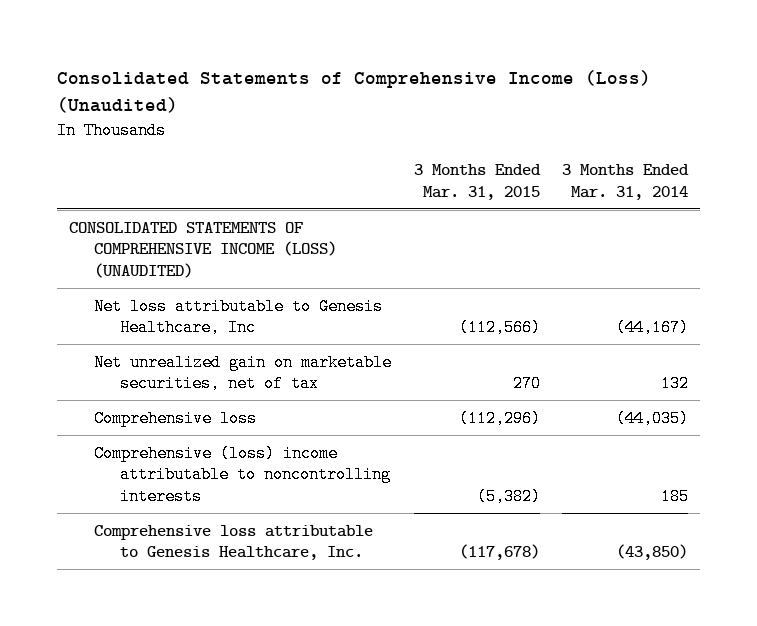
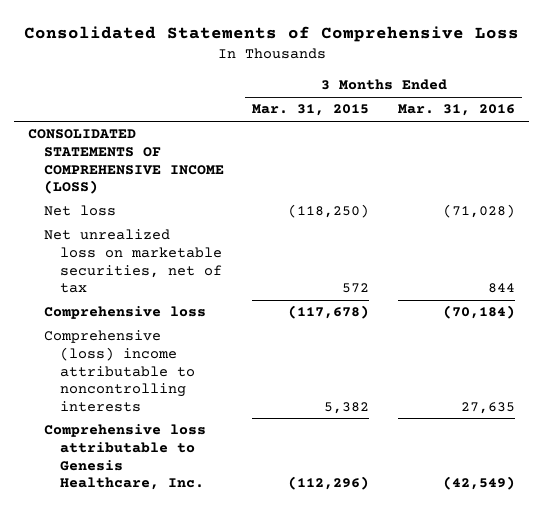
- Consolidated Statements of Comprehensive Income (Loss) (Unaudited)
+ Consolidated Statements of Comprehensive Loss
- | 3 Months Ended Mar. 31, 2015 | 3 Months Ended Mar. 31, 2014
+ | 3 Months Ended Mar. 31, 2015 | 3 Months Ended Mar. 31, 2016
- CONSOLIDATED STATEMENTS OF COMPREHENSIVE INCOME (LOSS) (UNAUDITED)
- Net loss attributable to Genesis Healthcare, Inc | (112,566) | (44,167)
- Net unrealized gain on marketable securities, net of tax | 270 | 132
- Comprehensive loss | (112,296) | (44,035)
- Comprehensive (loss) income attributable to noncontrolling interests | (5,382) | 185
- Comprehensive loss attributable to Genesis Healthcare, Inc. | (117,678) | (43,850)
+ CONSOLIDATED STATEMENTS OF COMPREHENSIVE INCOME (LOSS)
+ Net loss | (118,250) | (71,028)
+ Net unrealized loss on marketable securities, net of tax | 572 | 844
+ Comprehensive loss | (117,678) | (70,184)
+ Comprehensive (loss) income attributable to noncontrolling interests | 5,382 | 27,635
+ Comprehensive loss attributable to Genesis Healthcare, Inc. | (112,296) | (42,549)

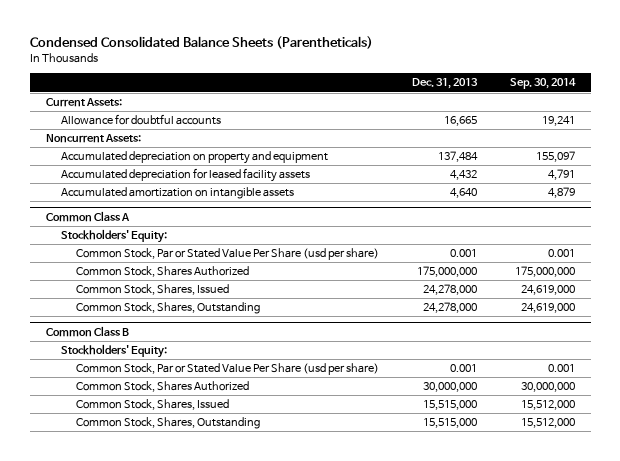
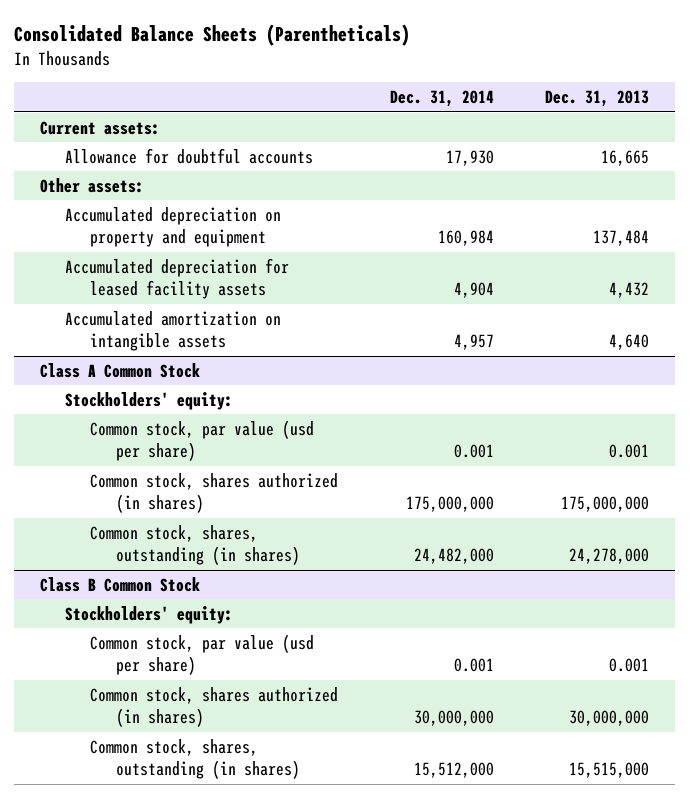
- Condensed Consolidated Balance Sheets (Parentheticals)
+ Consolidated Balance Sheets (Parentheticals)
- | Dec. 31, 2013 | Sep. 30, 2014
+ | Dec. 31, 2014 | Dec. 31, 2013
- Current Assets:
+ Current assets:
- Noncurrent Assets:
+ Other assets:
- Common Class A
- Stockholders' Equity:
- Common Stock, Par or Stated Value Per Share (usd per share) | 0.001 | 0.001
- Common Stock, Shares Authorized | 175,000,000 | 175,000,000
- Common Stock, Shares, Issued | 24,278,000 | 24,619,000
- Common Stock, Shares, Outstanding | 24,278,000 | 24,619,000
- Common Class B
- Stockholders' Equity:
- Common Stock, Par or Stated Value Per Share (usd per share) | 0.001 | 0.001
- Common Stock, Shares Authorized | 30,000,000 | 30,000,000
- Common Stock, Shares, Issued | 15,515,000 | 15,512,000
- Common Stock, Shares, Outstanding | 15,515,000 | 15,512,000
+ Class A Common Stock
+ Stockholders' equity:
+ Common stock, par value (usd per share) | 0.001 | 0.001
+ Common stock, shares authorized (in shares) | 175,000,000 | 175,000,000
+ Common stock, shares, outstanding (in shares) | 24,482,000 | 24,278,000
+ Class B Common Stock
+ Stockholders' equity:
+ Common stock, par value (usd per share) | 0.001 | 0.001
+ Common stock, shares authorized (in shares) | 30,000,000 | 30,000,000
+ Common stock, shares, outstanding (in shares) | 15,512,000 | 15,515,000

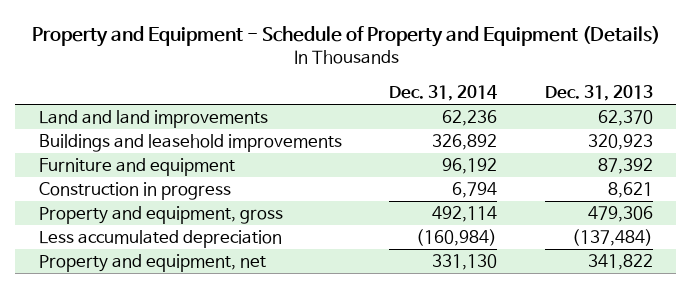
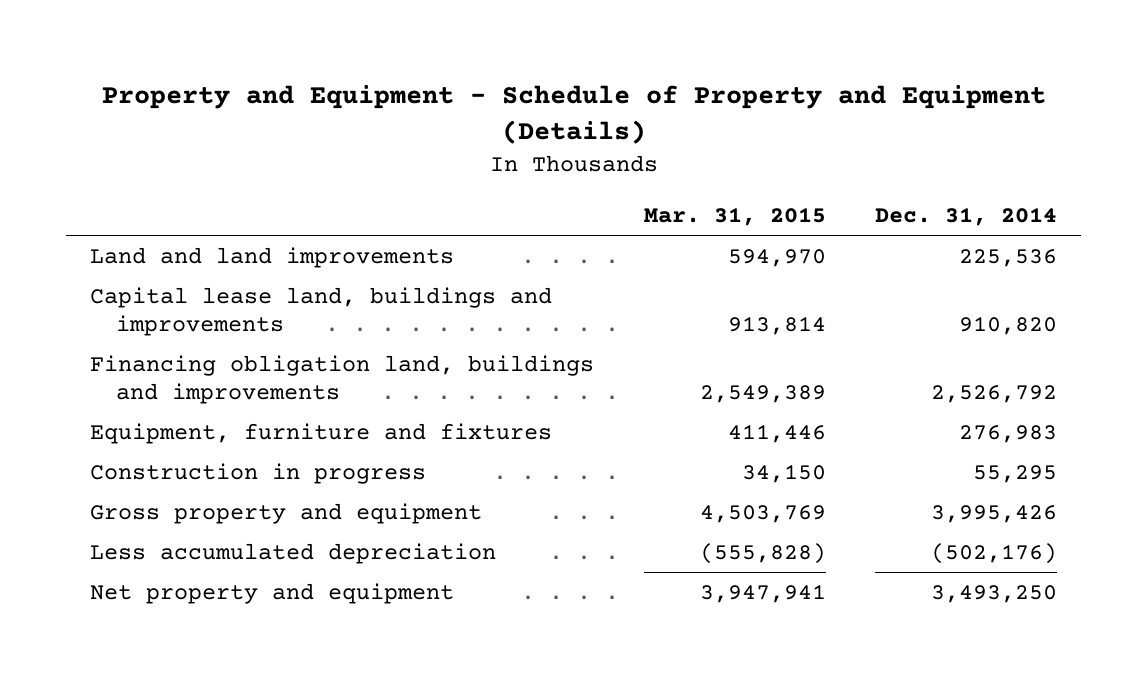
- | Dec. 31, 2014 | Dec. 31, 2013
+ | Mar. 31, 2015 | Dec. 31, 2014
- Land and land improvements | 62,236 | 62,370
- Buildings and leasehold improvements | 326,892 | 320,923
- Furniture and equipment | 96,192 | 87,392
- Construction in progress | 6,794 | 8,621
- Property and equipment, gross | 492,114 | 479,306
- Less accumulated depreciation | (160,984) | (137,484)
- Property and equipment, net | 331,130 | 341,822
+ Land and land improvements | 594,970 | 225,536
+ Capital lease land, buildings and improvements | 913,814 | 910,820
+ Financing obligation land, buildings and improvements | 2,549,389 | 2,526,792
+ Equipment, furniture and fixtures | 411,446 | 276,983
+ Construction in progress | 34,150 | 55,295
+ Gross property and equipment | 4,503,769 | 3,995,426
+ Less accumulated depreciation | (555,828) | (502,176)
+ Net property and equipment | 3,947,941 | 3,493,250

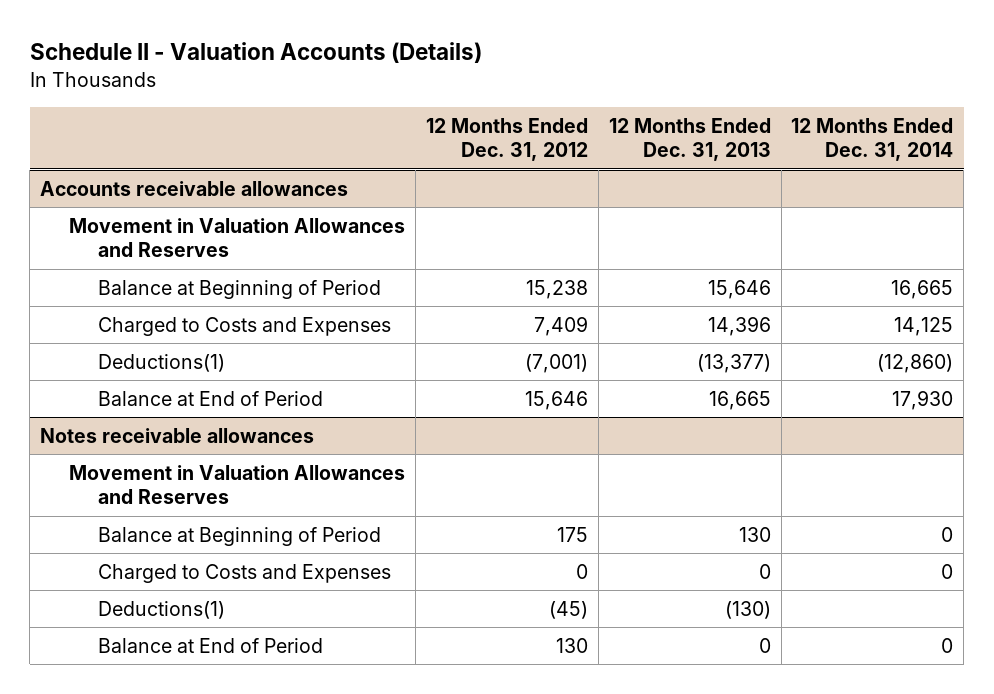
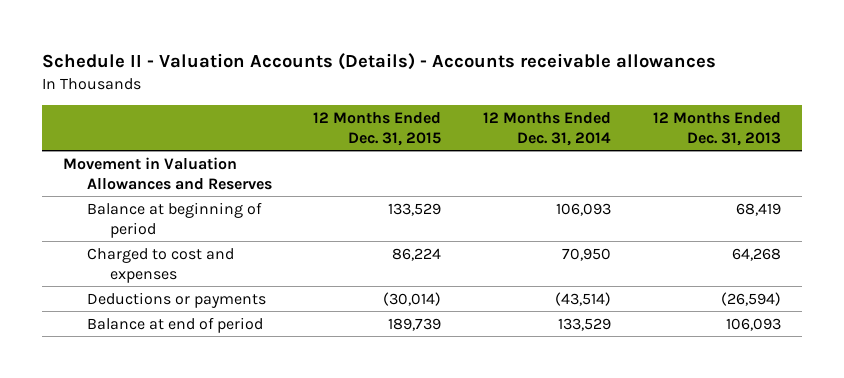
- Schedule II - Valuation Accounts (Details)
+ Schedule II - Valuation Accounts (Details) - Accounts receivable allowances
- | 12 Months Ended Dec. 31, 2012 | 12 Months Ended Dec. 31, 2013 | 12 Months Ended Dec. 31, 2014
+ | 12 Months Ended Dec. 31, 2015 | 12 Months Ended Dec. 31, 2014 | 12 Months Ended Dec. 31, 2013
- Accounts receivable allowances
- Balance at Beginning of Period | 15,238 | 15,646 | 16,665
- Charged to Costs and Expenses | 7,409 | 14,396 | 14,125
- Deductions(1) | (7,001) | (13,377) | (12,860)
- Balance at End of Period | 15,646 | 16,665 | 17,930
- Notes receivable allowances
- Movement in Valuation Allowances and Reserves
- Balance at Beginning of Period | 175 | 130 | 0
- Charged to Costs and Expenses | 0 | 0 | 0
- Deductions(1) | (45) | (130) |
- Balance at End of Period | 130 | 0 | 0
+ Balance at beginning of period | 133,529 | 106,093 | 68,419
+ Charged to cost and expenses | 86,224 | 70,950 | 64,268
+ Deductions or payments | (30,014) | (43,514) | (26,594)
+ Balance at end of period | 189,739 | 133,529 | 106,093

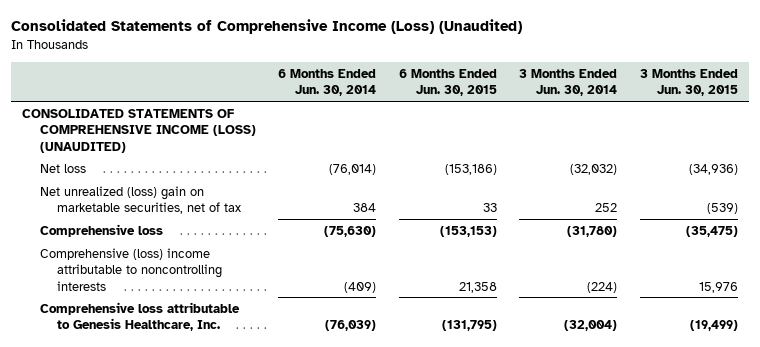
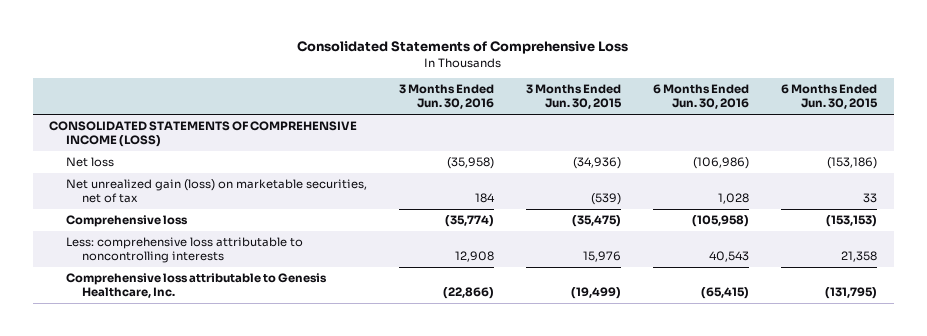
- Consolidated Statements of Comprehensive Income (Loss) (Unaudited)
+ Consolidated Statements of Comprehensive Loss
- | 6 Months Ended Jun. 30, 2014 | 6 Months Ended Jun. 30, 2015 | 3 Months Ended Jun. 30, 2014 | 3 Months Ended Jun. 30, 2015
+ | 3 Months Ended Jun. 30, 2016 | 3 Months Ended Jun. 30, 2015 | 6 Months Ended Jun. 30, 2016 | 6 Months Ended Jun. 30, 2015
- CONSOLIDATED STATEMENTS OF COMPREHENSIVE INCOME (LOSS) (UNAUDITED)
+ CONSOLIDATED STATEMENTS OF COMPREHENSIVE INCOME (LOSS)
- Net unrealized (loss) gain on marketable securities, net of tax | 384 | 33 | 252 | (539)
+ Net unrealized gain (loss) on marketable securities, net of tax | 184 | (539) | 1,028 | 33
- Comprehensive (loss) income attributable to noncontrolling interests | (409) | 21,358 | (224) | 15,976
+ Less: comprehensive loss attributable to noncontrolling interests | 12,908 | 15,976 | 40,543 | 21,358

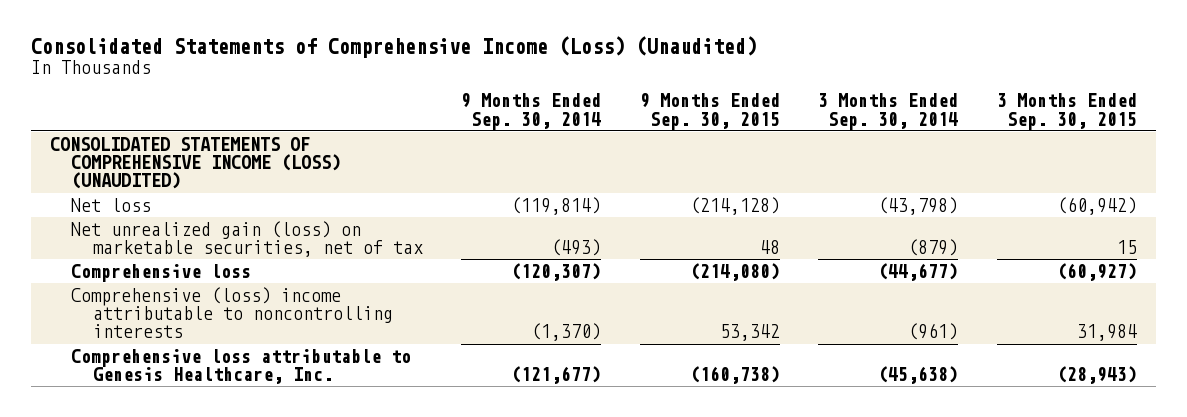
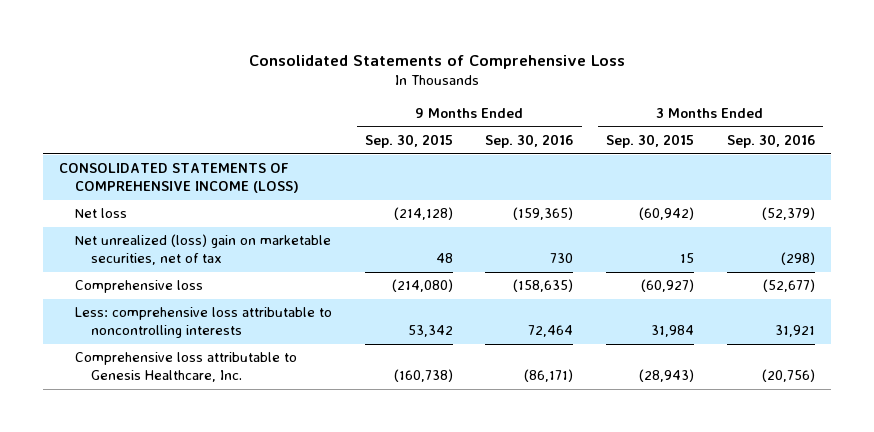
- Consolidated Statements of Comprehensive Income (Loss) (Unaudited)
+ Consolidated Statements of Comprehensive Loss
- | 9 Months Ended Sep. 30, 2014 | 9 Months Ended Sep. 30, 2015 | 3 Months Ended Sep. 30, 2014 | 3 Months Ended Sep. 30, 2015
+ | 9 Months Ended Sep. 30, 2015 | 9 Months Ended Sep. 30, 2016 | 3 Months Ended Sep. 30, 2015 | 3 Months Ended Sep. 30, 2016
- CONSOLIDATED STATEMENTS OF COMPREHENSIVE INCOME (LOSS) (UNAUDITED)
+ CONSOLIDATED STATEMENTS OF COMPREHENSIVE INCOME (LOSS)
- Net unrealized gain (loss) on marketable securities, net of tax | (493) | 48 | (879) | 15
+ Net unrealized (loss) gain on marketable securities, net of tax | 48 | 730 | 15 | (298)
- Comprehensive (loss) income attributable to noncontrolling interests | (1,370) | 53,342 | (961) | 31,984
+ Less: comprehensive loss attributable to noncontrolling interests | 53,342 | 72,464 | 31,984 | 31,921

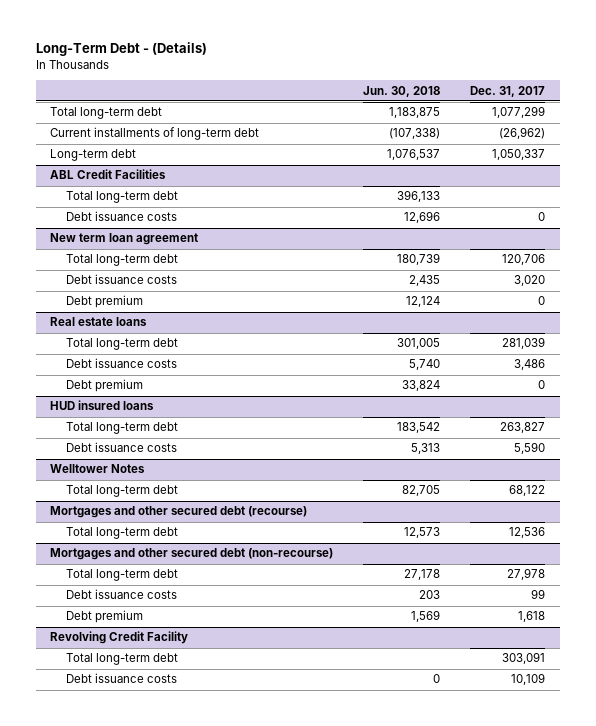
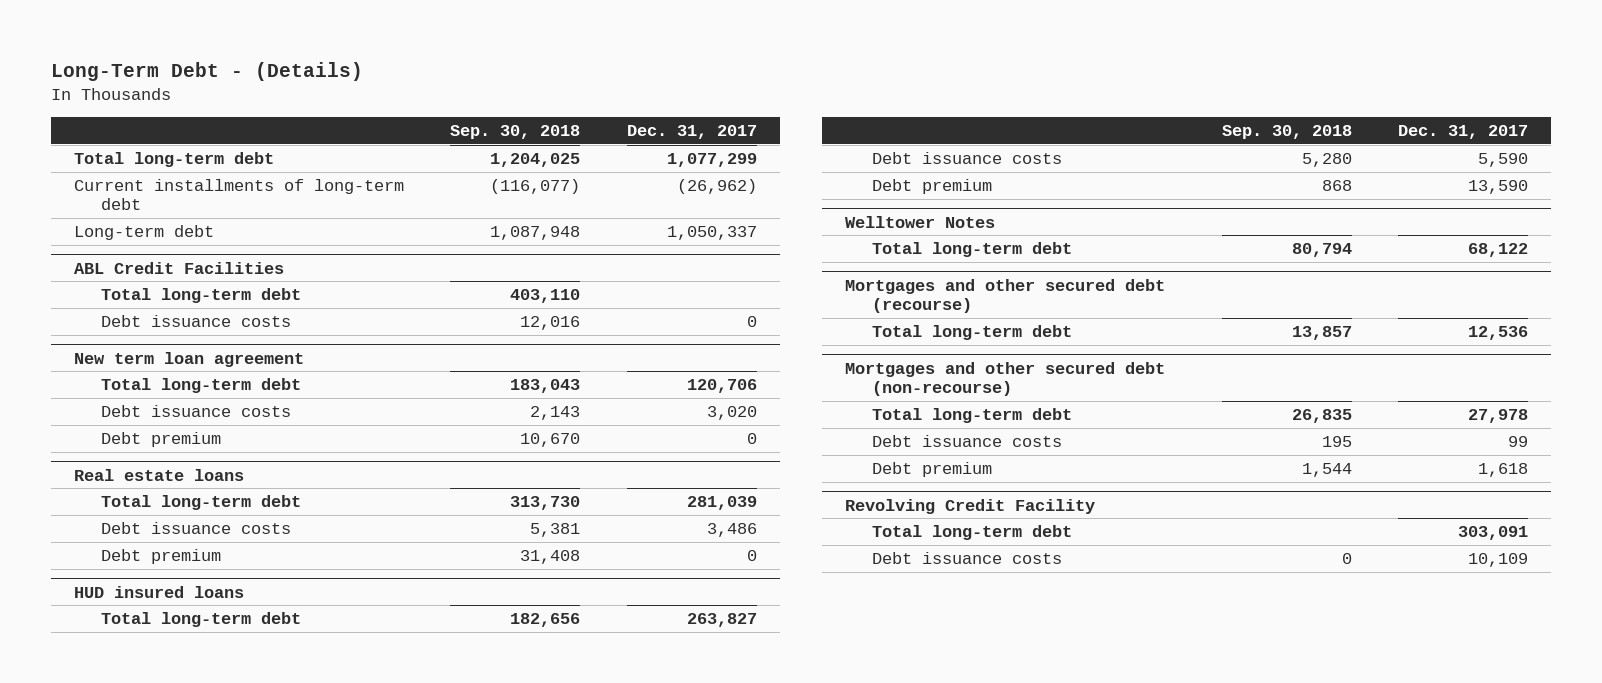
- | Jun. 30, 2018 | Dec. 31, 2017
+ | Sep. 30, 2018 | Dec. 31, 2017
@ HUD insured loans
+ Debt premium | 868 | 13,590

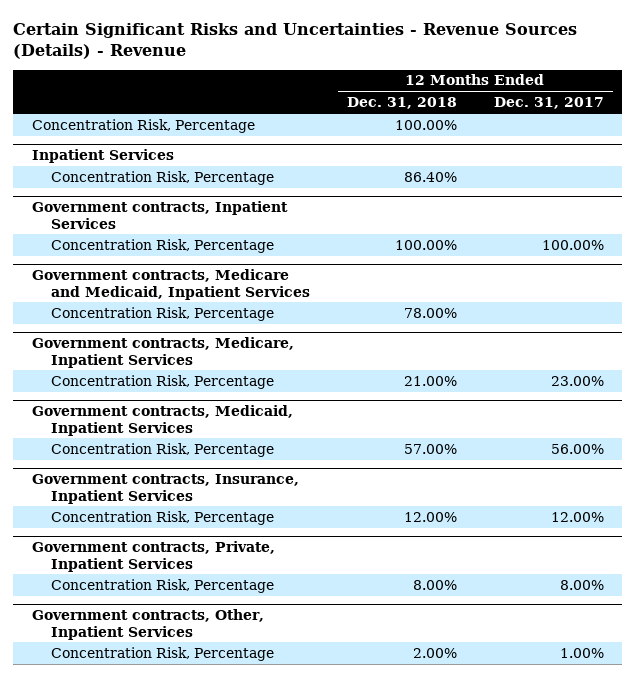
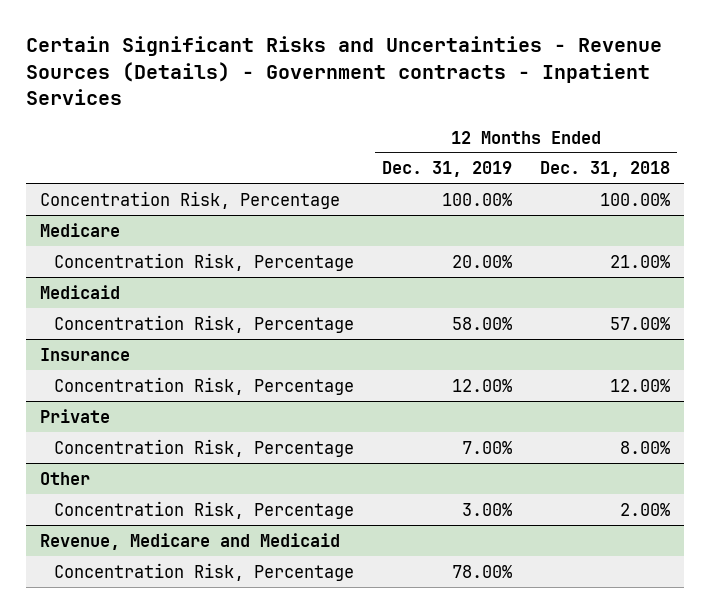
- Certain Significant Risks and Uncertainties - Revenue Sources (Details) - Revenue
+ Certain Significant Risks and Uncertainties - Revenue Sources (Details) - Government contracts - Inpatient Services
- | 12 Months Ended Dec. 31, 2018 | 12 Months Ended Dec. 31, 2017
+ | 12 Months Ended Dec. 31, 2019 | 12 Months Ended Dec. 31, 2018
- Inpatient Services
- Concentration Risk, Percentage | 86.40% |
- Government contracts, Inpatient Services
- Concentration Risk, Percentage | 100.00% | 100.00%
- Government contracts, Medicare and Medicaid, Inpatient Services
- Concentration Risk, Percentage | 78.00% |
- Government contracts, Medicare, Inpatient Services
+ Medicare
- Government contracts, Medicaid, Inpatient Services
+ Medicaid
- Government contracts, Insurance, Inpatient Services
+ Insurance
- Government contracts, Private, Inpatient Services
+ Private
- Government contracts, Other, Inpatient Services
+ Other
+ Revenue, Medicare and Medicaid
+ Concentration Risk, Percentage | 78.00% |

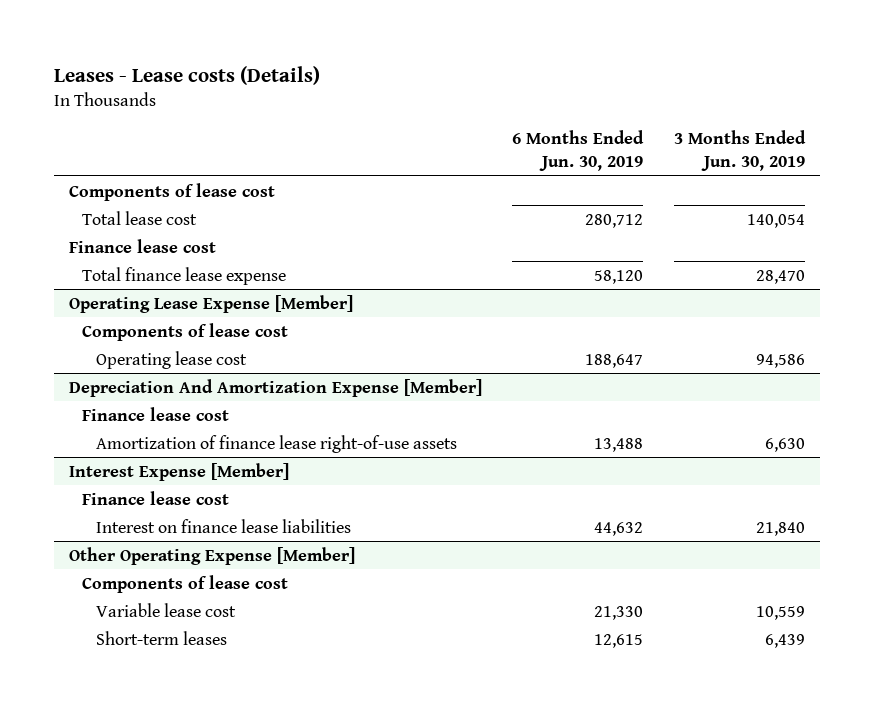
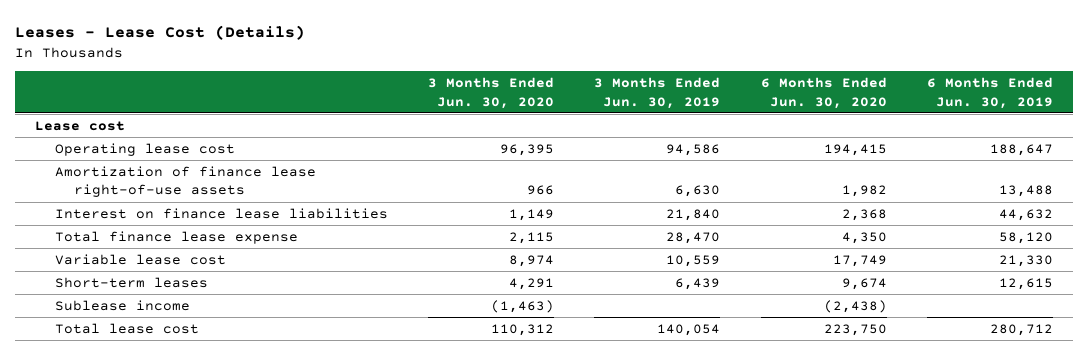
- Leases - Lease costs (Details)
+ Leases - Lease Cost (Details)
- | 6 Months Ended Jun. 30, 2019 | 3 Months Ended Jun. 30, 2019
+ | 3 Months Ended Jun. 30, 2020 | 3 Months Ended Jun. 30, 2019 | 6 Months Ended Jun. 30, 2020 | 6 Months Ended Jun. 30, 2019
- Components of lease cost
- Finance lease cost
- Operating Lease Expense [Member]
- Components of lease cost
+ Lease cost
- Depreciation And Amortization Expense [Member]
- Finance lease cost
- Interest Expense [Member]
- Finance lease cost
- Other Operating Expense [Member]
- Components of lease cost
moved down: Total finance lease expense | 2,115 | 28,470 | 4,350 | 58,120
+ Sublease income | (1,463) | | (2,438) |
moved down: Total lease cost | 110,312 | 140,054 | 223,750 | 280,712

